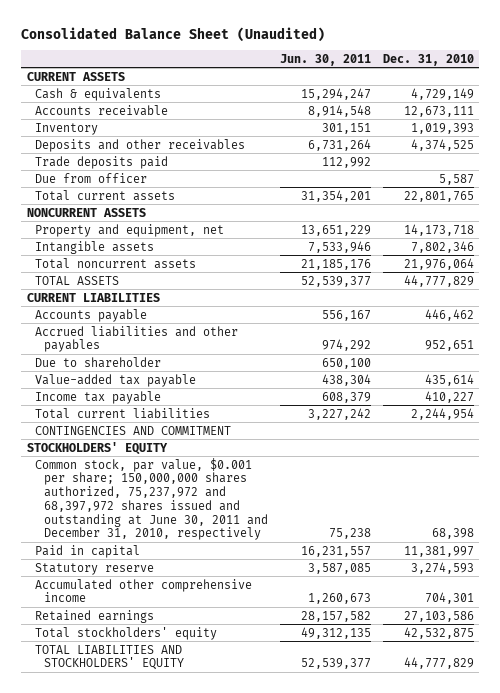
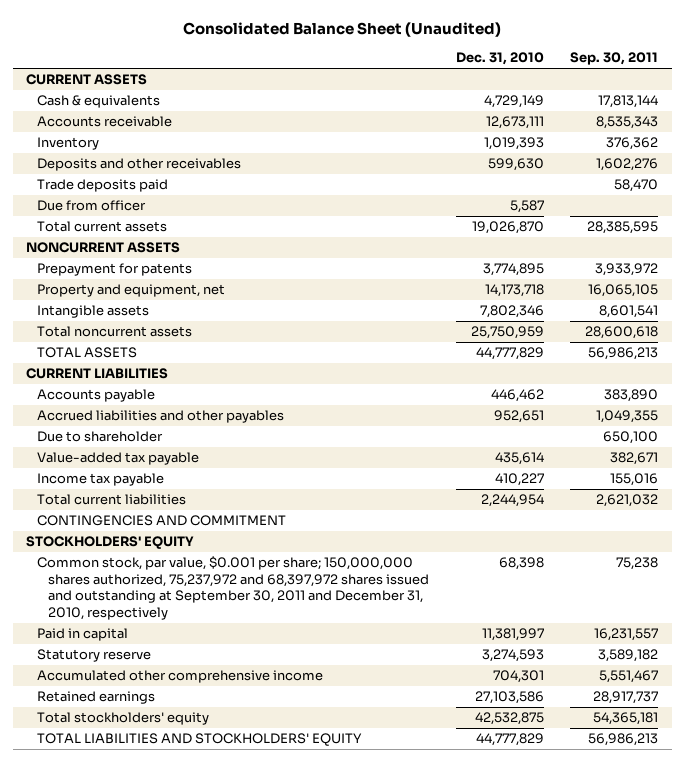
- | Jun. 30, 2011 | Dec. 31, 2010
+ | Dec. 31, 2010 | Sep. 30, 2011
- Deposits and other receivables | 6,731,264 | 4,374,525
+ Deposits and other receivables | 599,630 | 1,602,276
- Total current assets | 31,354,201 | 22,801,765
+ Total current assets | 19,026,870 | 28,385,595
+ Prepayment for patents | 3,774,895 | 3,933,972
- Total noncurrent assets | 21,185,176 | 21,976,064
+ Total noncurrent assets | 25,750,959 | 28,600,618
- Common stock, par value, $0.001 per share; 150,000,000 shares authorized, 75,237,972 and 68,397,972 shares issued and outstanding at June 30, 2011 and December 31, 2010, respectively | 75,238 | 68,398
+ Common stock, par value, $0.001 per share; 150,000,000 shares authorized, 75,237,972 and 68,397,972 shares issued and outstanding at September 30, 2011 and December 31, 2010, respectively | 68,398 | 75,238

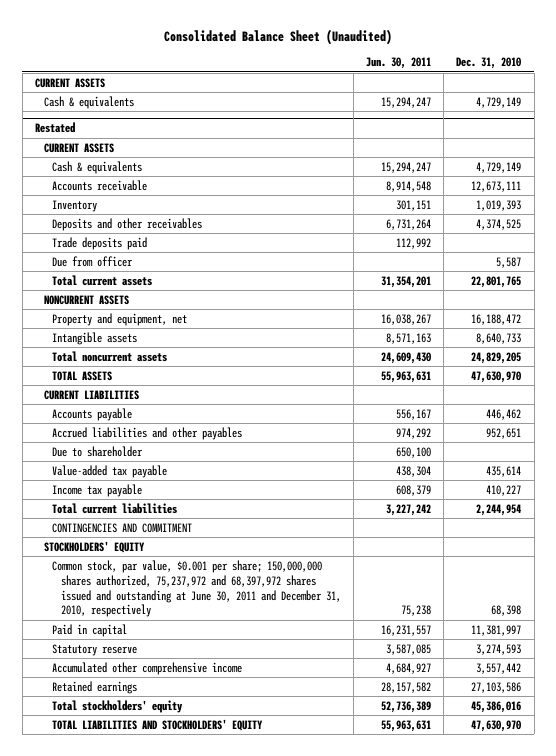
- | Dec. 31, 2010 | Sep. 30, 2011
+ | Jun. 30, 2011 | Dec. 31, 2010
+ Restated
+ CURRENT ASSETS
+ Cash & equivalents | 15,294,247 | 4,729,149
- Deposits and other receivables | 599,630 | 1,602,276
+ Deposits and other receivables | 6,731,264 | 4,374,525
- Total current assets | 19,026,870 | 28,385,595
+ Total current assets | 31,354,201 | 22,801,765
- Prepayment for patents | 3,774,895 | 3,933,972
- Property and equipment, net | 14,173,718 | 16,065,105
- Intangible assets | 7,802,346 | 8,601,541
- Total noncurrent assets | 25,750,959 | 28,600,618
- TOTAL ASSETS | 44,777,829 | 56,986,213
+ Property and equipment, net | 16,038,267 | 16,188,472
+ Intangible assets | 8,571,163 | 8,640,733
+ Total noncurrent assets | 24,609,430 | 24,829,205
+ TOTAL ASSETS | 55,963,631 | 47,630,970
- Common stock, par value, $0.001 per share; 150,000,000 shares authorized, 75,237,972 and 68,397,972 shares issued and outstanding at September 30, 2011 and December 31, 2010, respectively | 68,398 | 75,238
+ Common stock, par value, $0.001 per share; 150,000,000 shares authorized, 75,237,972 and 68,397,972 shares issued and outstanding at June 30, 2011 and December 31, 2010, respectively | 75,238 | 68,398
- Accumulated other comprehensive income | 704,301 | 5,551,467
+ Accumulated other comprehensive income | 4,684,927 | 3,557,442
- Total stockholders' equity | 42,532,875 | 54,365,181
- TOTAL LIABILITIES AND STOCKHOLDERS' EQUITY | 44,777,829 | 56,986,213
+ Total stockholders' equity | 52,736,389 | 45,386,016
+ TOTAL LIABILITIES AND STOCKHOLDERS' EQUITY | 55,963,631 | 47,630,970

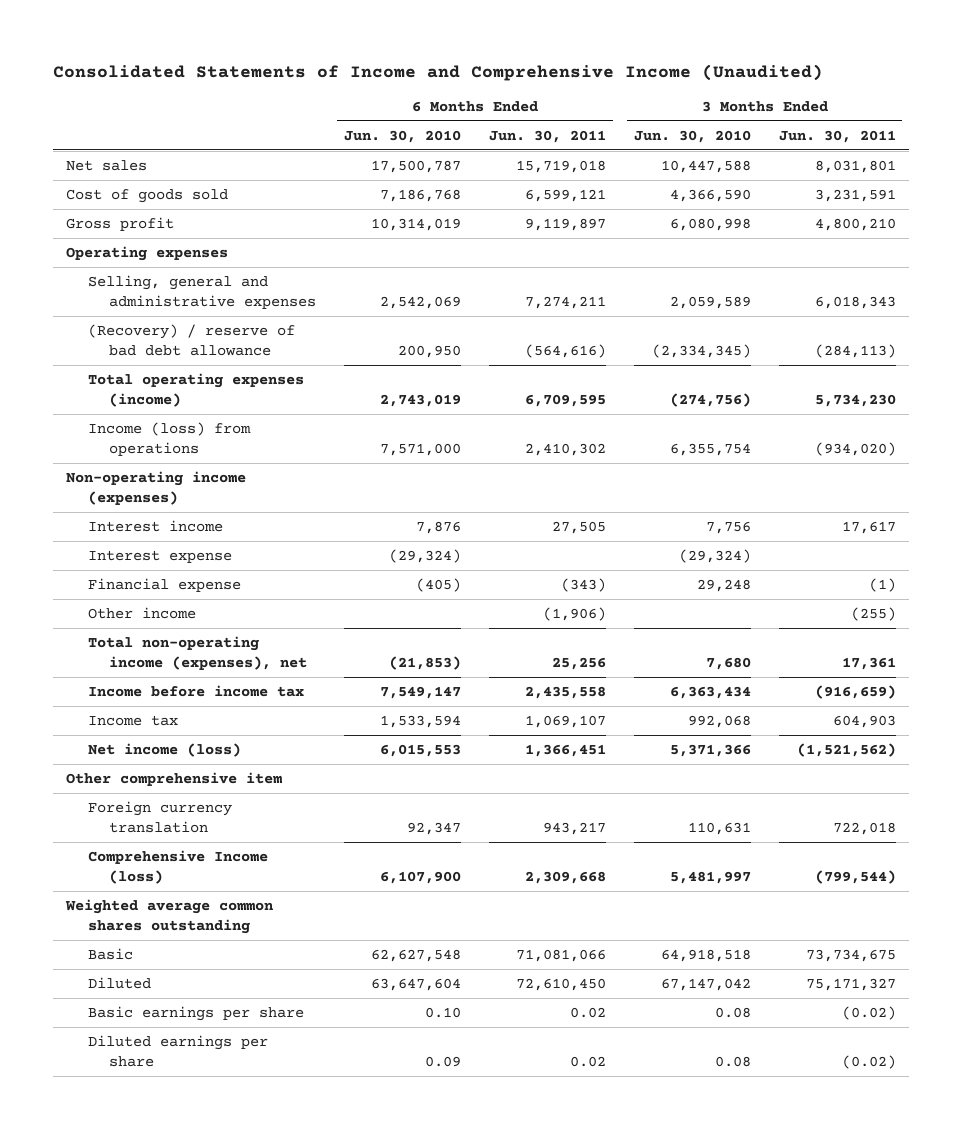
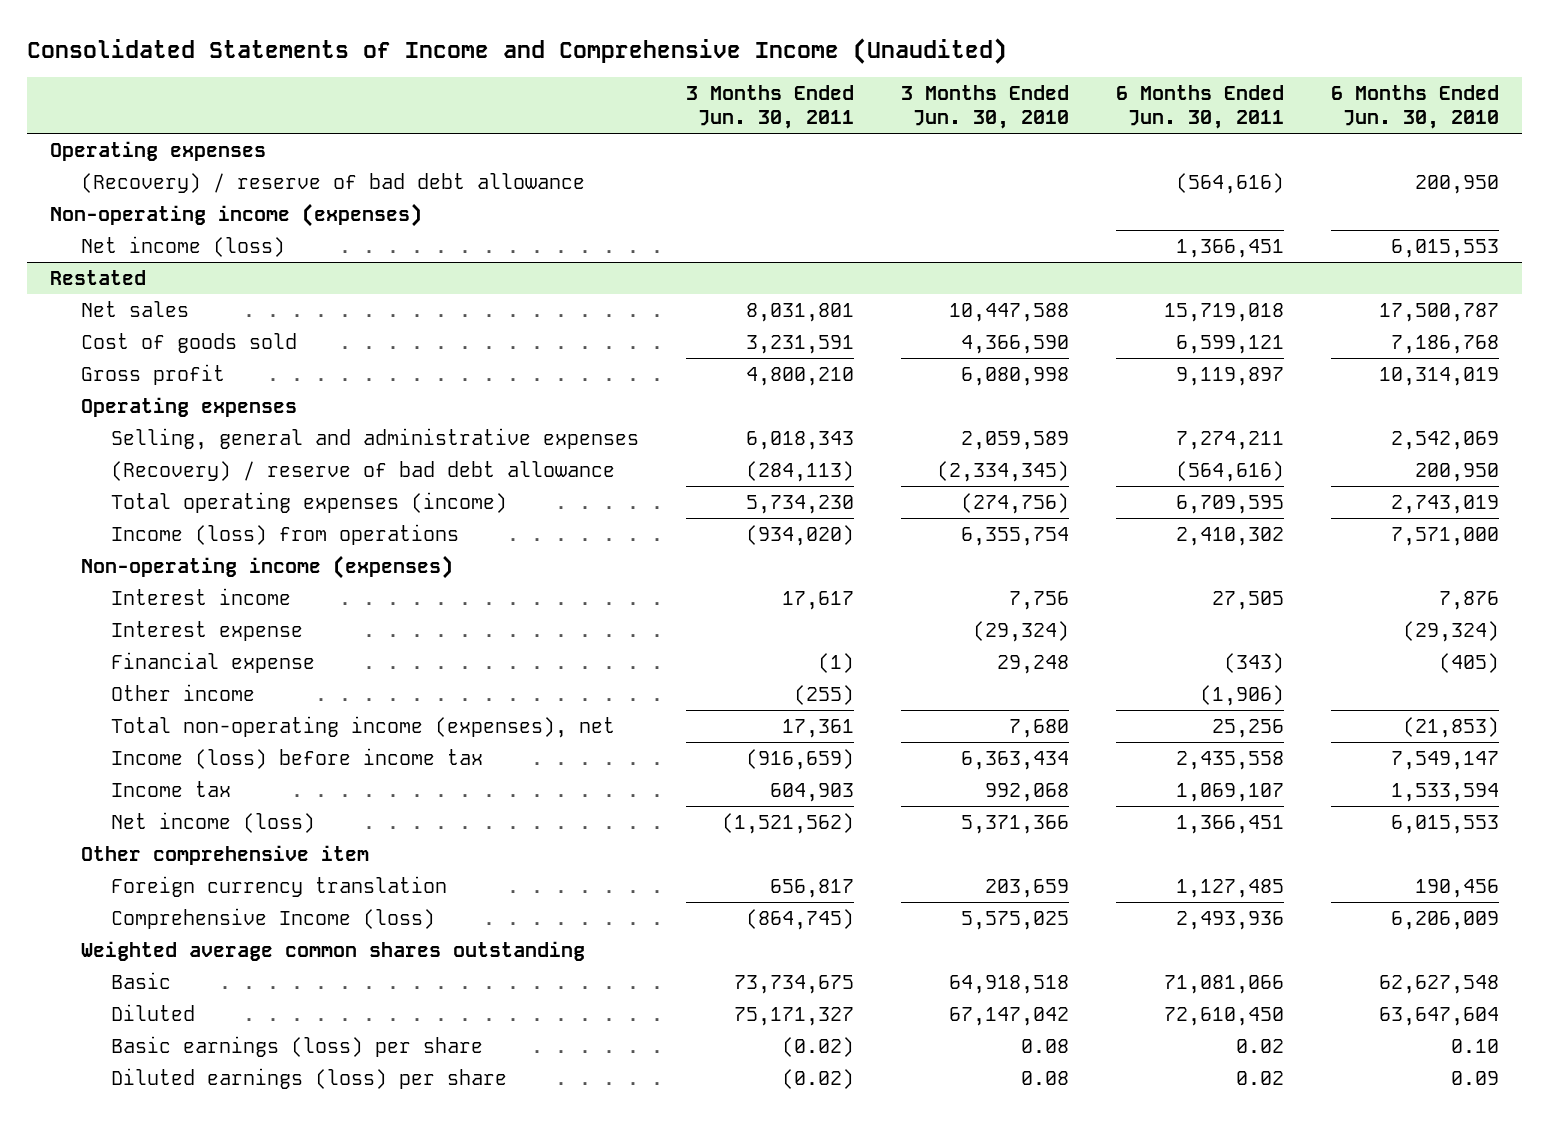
- | 6 Months Ended Jun. 30, 2010 | 6 Months Ended Jun. 30, 2011 | 3 Months Ended Jun. 30, 2010 | 3 Months Ended Jun. 30, 2011
+ | 3 Months Ended Jun. 30, 2011 | 3 Months Ended Jun. 30, 2010 | 6 Months Ended Jun. 30, 2011 | 6 Months Ended Jun. 30, 2010
+ Operating expenses
+ (Recovery) / reserve of bad debt allowance | | | (564,616) | 200,950
+ Non-operating income (expenses)
+ Net income (loss) | | | 1,366,451 | 6,015,553
+ Restated
- Income before income tax | 7,549,147 | 2,435,558 | 6,363,434 | (916,659)
+ Income (loss) before income tax | (916,659) | 6,363,434 | 2,435,558 | 7,549,147
- Foreign currency translation | 92,347 | 943,217 | 110,631 | 722,018
- Comprehensive Income (loss) | 6,107,900 | 2,309,668 | 5,481,997 | (799,544)
+ Foreign currency translation | 656,817 | 203,659 | 1,127,485 | 190,456
+ Comprehensive Income (loss) | (864,745) | 5,575,025 | 2,493,936 | 6,206,009
- Basic earnings per share | 0.10 | 0.02 | 0.08 | (0.02)
- Diluted earnings per share | 0.09 | 0.02 | 0.08 | (0.02)
+ Basic earnings (loss) per share | (0.02) | 0.08 | 0.02 | 0.10
+ Diluted earnings (loss) per share | (0.02) | 0.08 | 0.02 | 0.09

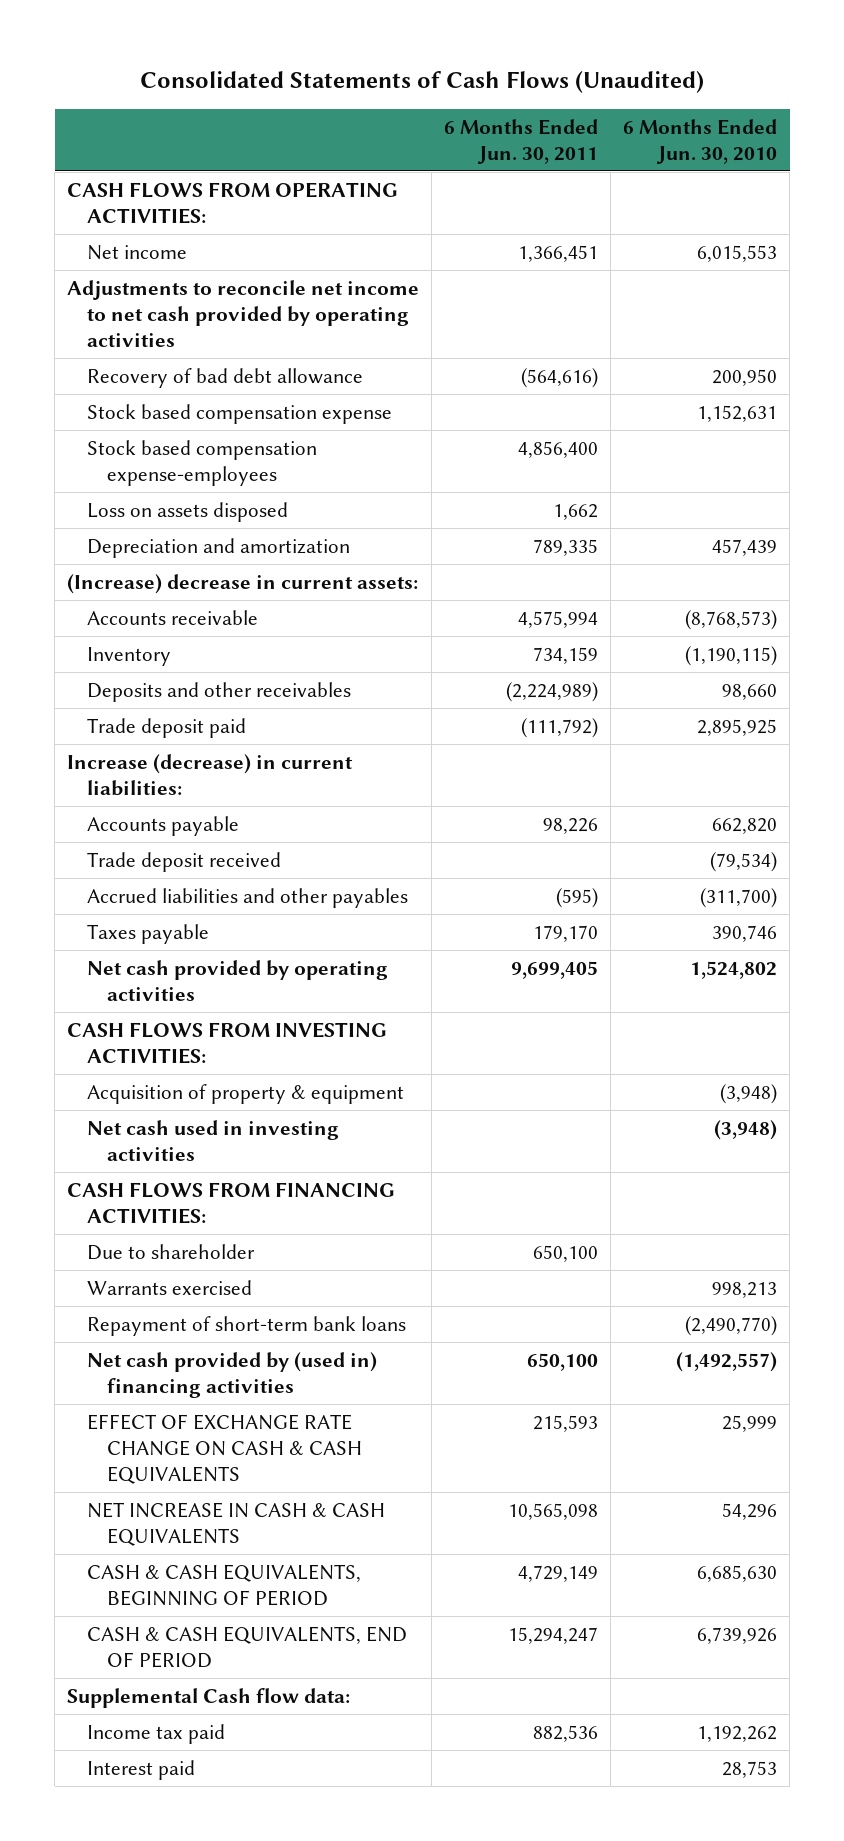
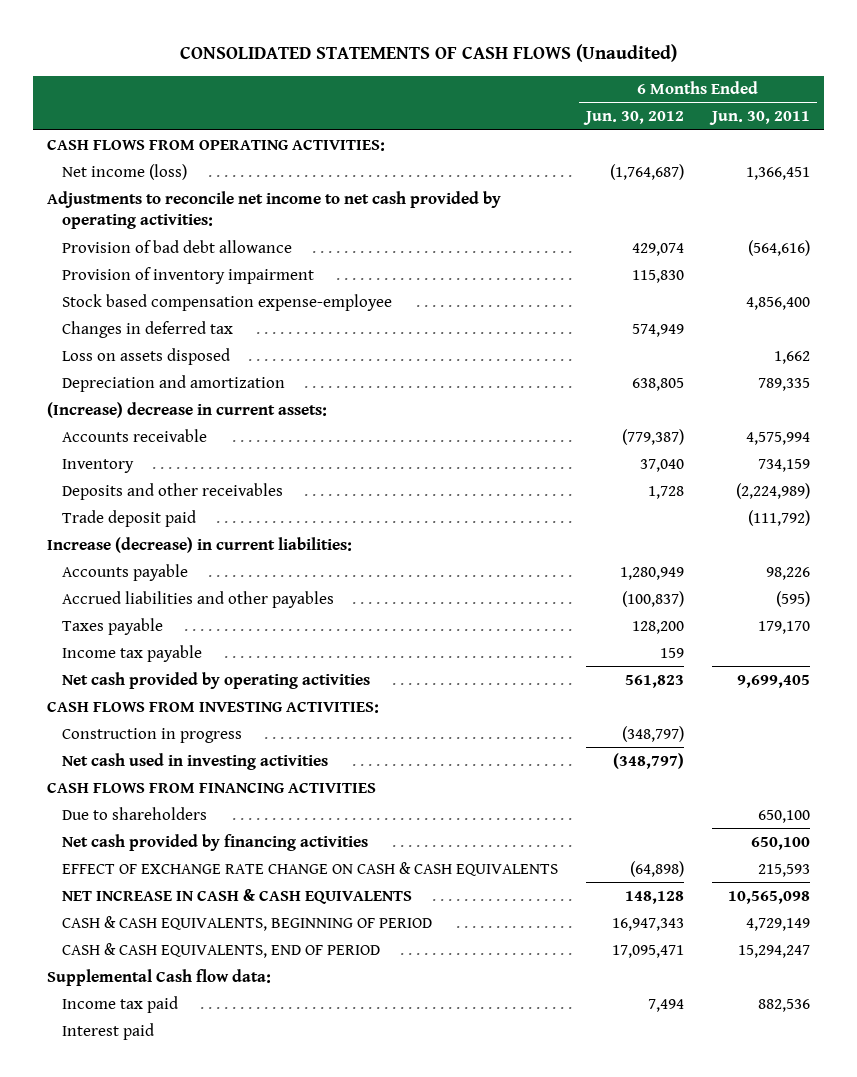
- Consolidated Statements of Cash Flows (Unaudited)
+ CONSOLIDATED STATEMENTS OF CASH FLOWS (Unaudited)
- | 6 Months Ended Jun. 30, 2011 | 6 Months Ended Jun. 30, 2010
+ | 6 Months Ended Jun. 30, 2012 | 6 Months Ended Jun. 30, 2011
- Net income | 1,366,451 | 6,015,553
- Adjustments to reconcile net income to net cash provided by operating activities
- Recovery of bad debt allowance | (564,616) | 200,950
- Stock based compensation expense | | 1,152,631
- Stock based compensation expense-employees | 4,856,400 |
+ Net income (loss) | (1,764,687) | 1,366,451
+ Adjustments to reconcile net income to net cash provided by operating activities:
+ Provision of bad debt allowance | 429,074 | (564,616)
+ Provision of inventory impairment | 115,830 |
+ Stock based compensation expense-employee | | 4,856,400
+ Changes in deferred tax | 574,949 |
- Trade deposit received | | (79,534)
+ Income tax payable | 159 |
- Acquisition of property & equipment | | (3,948)
+ Construction in progress | (348,797) |
- CASH FLOWS FROM FINANCING ACTIVITIES:
- Due to shareholder | 650,100 |
- Warrants exercised | | 998,213
- Repayment of short-term bank loans | | (2,490,770)
- Net cash provided by (used in) financing activities | 650,100 | (1,492,557)
+ CASH FLOWS FROM FINANCING ACTIVITIES
+ Due to shareholders | | 650,100
+ Net cash provided by financing activities | | 650,100

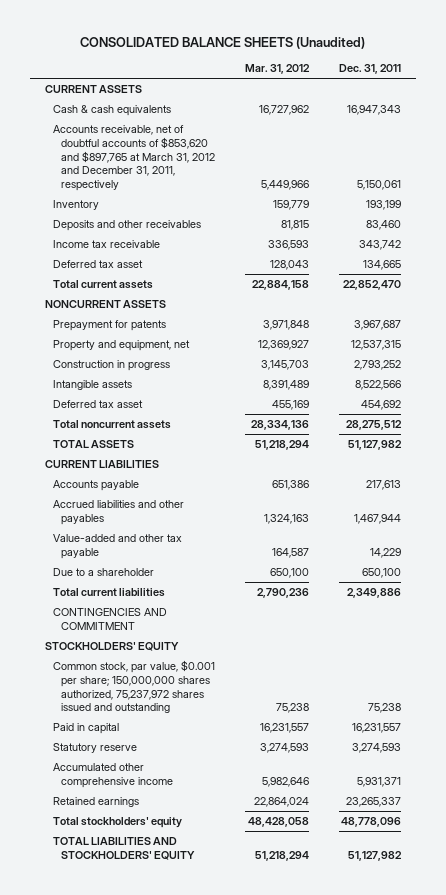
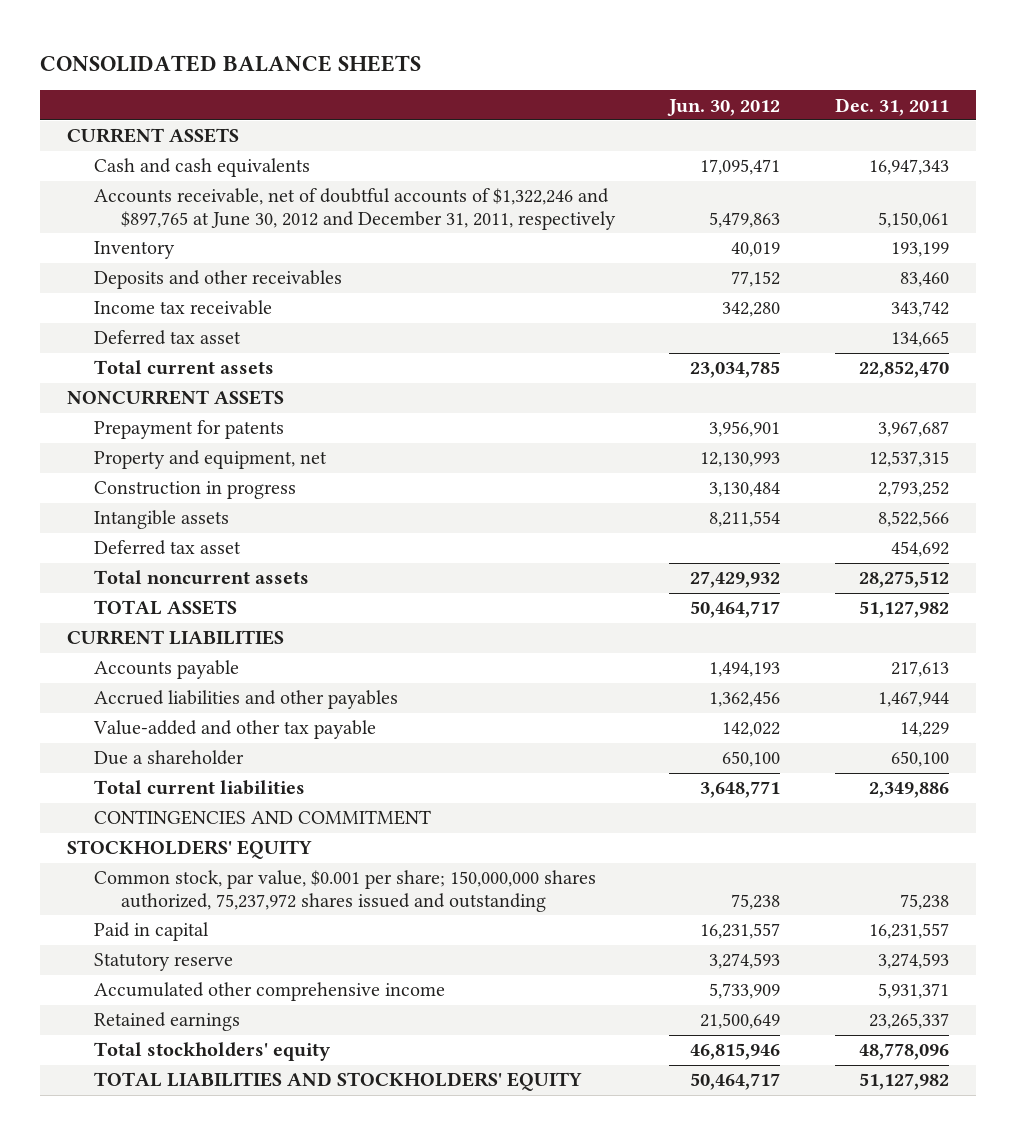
- CONSOLIDATED BALANCE SHEETS (Unaudited)
+ CONSOLIDATED BALANCE SHEETS
- | Mar. 31, 2012 | Dec. 31, 2011
+ | Jun. 30, 2012 | Dec. 31, 2011
- Cash & cash equivalents | 16,727,962 | 16,947,343
- Accounts receivable, net of doubtful accounts of $853,620 and $897,765 at March 31, 2012 and December 31, 2011, respectively | 5,449,966 | 5,150,061
+ Cash and cash equivalents | 17,095,471 | 16,947,343
+ Accounts receivable, net of doubtful accounts of $1,322,246 and $897,765 at June 30, 2012 and December 31, 2011, respectively | 5,479,863 | 5,150,061
- Due to a shareholder | 650,100 | 650,100
+ Due a shareholder | 650,100 | 650,100

